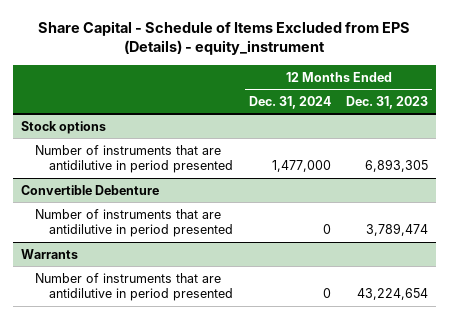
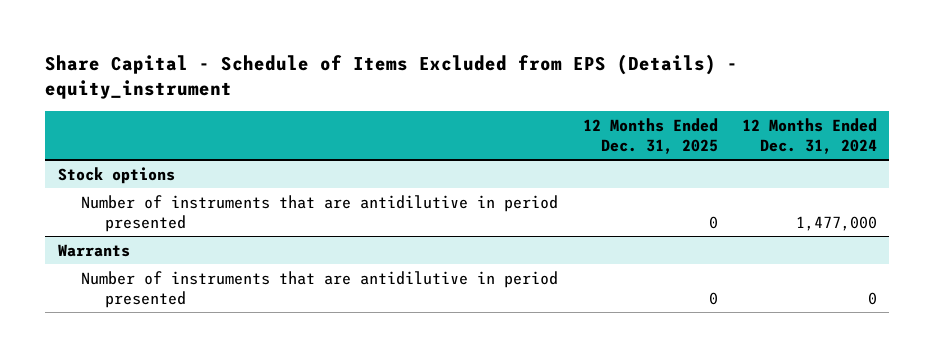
- | 12 Months Ended Dec. 31, 2024 | 12 Months Ended Dec. 31, 2023
+ | 12 Months Ended Dec. 31, 2025 | 12 Months Ended Dec. 31, 2024
- Convertible Debenture
- Number of instruments that are antidilutive in period presented | 0 | 3,789,474

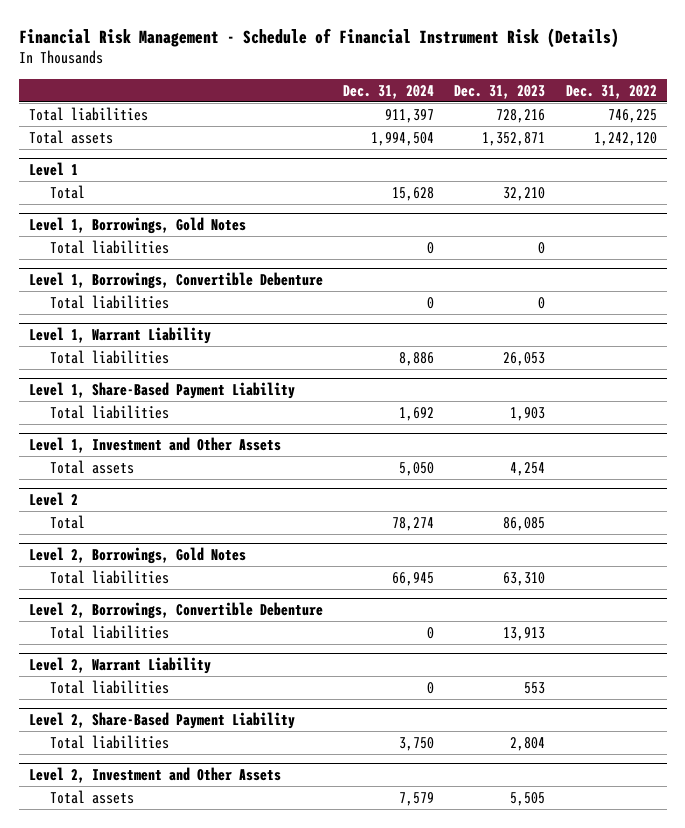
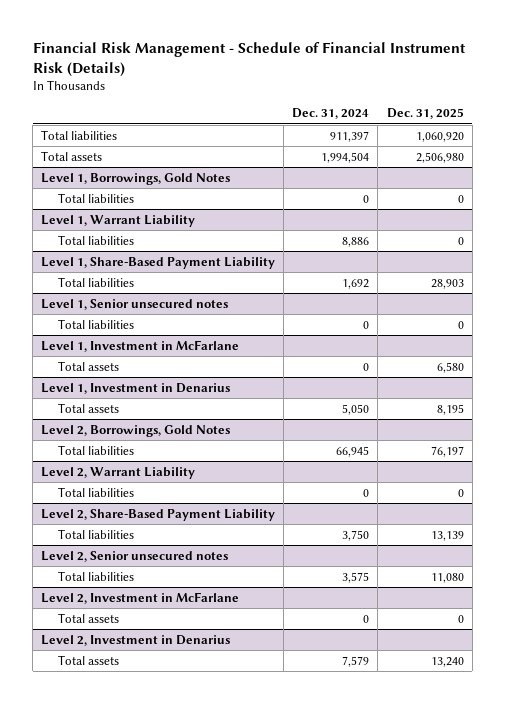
- | Dec. 31, 2024 | Dec. 31, 2023 | Dec. 31, 2022
+ | Dec. 31, 2024 | Dec. 31, 2025
- Level 1
- Total | 15,628 | 32,210 |
- Level 1, Borrowings, Convertible Debenture
- Total liabilities | 0 | 0 |
- Level 1, Investment and Other Assets
+ Level 1, Senior unsecured notes
+ Total liabilities | 0 | 0
+ Level 1, Investment in McFarlane
+ Total assets | 0 | 6,580
+ Level 1, Investment in Denarius
- Level 2
- Total | 78,274 | 86,085 |
- Level 2, Borrowings, Convertible Debenture
- Total liabilities | 0 | 13,913 |
- Level 2, Investment and Other Assets
+ Level 2, Senior unsecured notes
+ Total liabilities | 3,575 | 11,080
+ Level 2, Investment in McFarlane
+ Total assets | 0 | 0
+ Level 2, Investment in Denarius

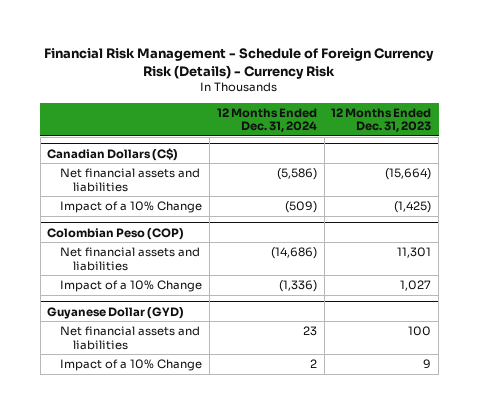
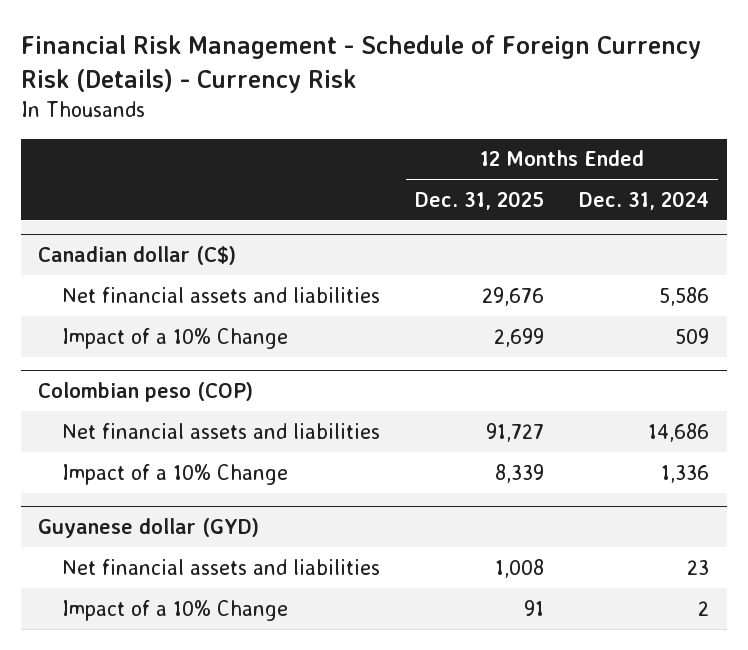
- | 12 Months Ended Dec. 31, 2024 | 12 Months Ended Dec. 31, 2023
+ | 12 Months Ended Dec. 31, 2025 | 12 Months Ended Dec. 31, 2024
- Canadian Dollars (C$)
- Net financial assets and liabilities | (5,586) | (15,664)
- Impact of a 10% Change | (509) | (1,425)
- Colombian Peso (COP)
- Net financial assets and liabilities | (14,686) | 11,301
- Impact of a 10% Change | (1,336) | 1,027
- Guyanese Dollar (GYD)
+ Canadian dollar (C$)
+ Net financial assets and liabilities | 29,676 | 5,586
+ Impact of a 10% Change | 2,699 | 509
+ Colombian peso (COP)
+ Net financial assets and liabilities | 91,727 | 14,686
+ Impact of a 10% Change | 8,339 | 1,336
+ Guyanese dollar (GYD)

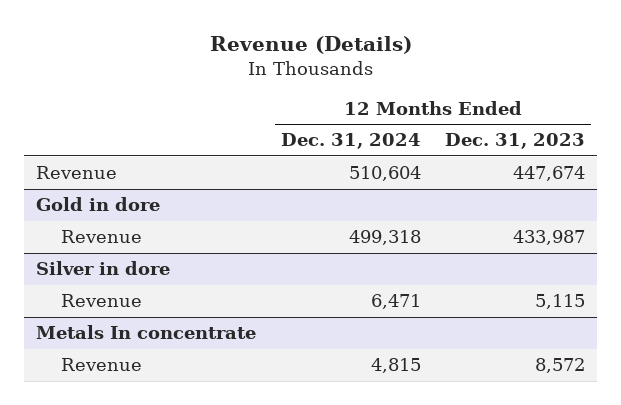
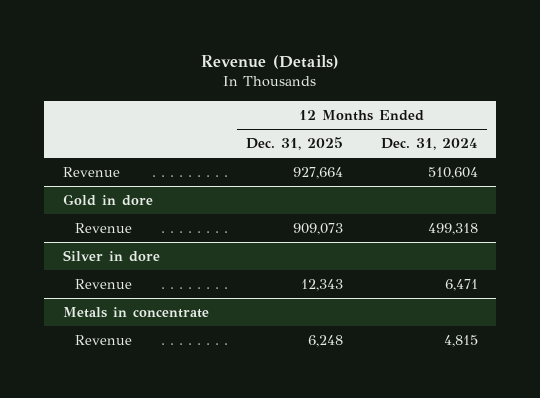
- | 12 Months Ended Dec. 31, 2024 | 12 Months Ended Dec. 31, 2023
+ | 12 Months Ended Dec. 31, 2025 | 12 Months Ended Dec. 31, 2024
- Metals In concentrate
+ Metals in concentrate

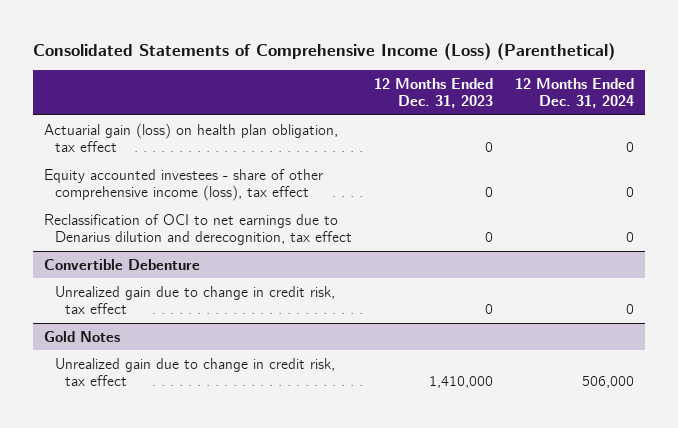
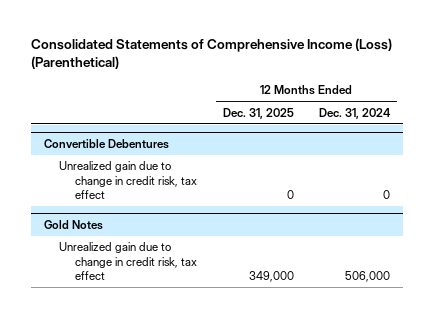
- | 12 Months Ended Dec. 31, 2023 | 12 Months Ended Dec. 31, 2024
+ | 12 Months Ended Dec. 31, 2025 | 12 Months Ended Dec. 31, 2024
- Actuarial gain (loss) on health plan obligation, tax effect | 0 | 0
- Equity accounted investees - share of other comprehensive income (loss), tax effect | 0 | 0
- Reclassification of OCI to net earnings due to Denarius dilution and derecognition, tax effect | 0 | 0
- Convertible Debenture
+ Convertible Debentures

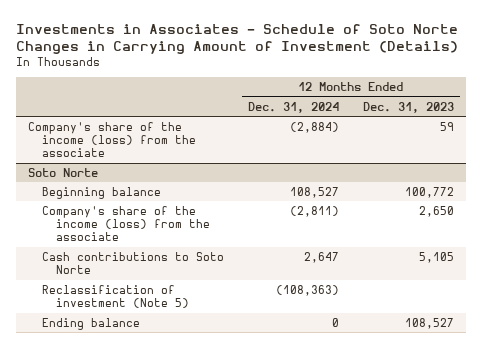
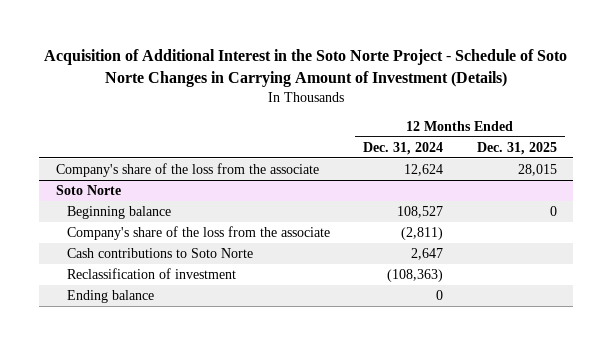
- Investments in Associates - Schedule of Soto Norte Changes in Carrying Amount of Investment (Details)
+ Acquisition of Additional Interest in the Soto Norte Project - Schedule of Soto Norte Changes in Carrying Amount of Investment (Details)
- | 12 Months Ended Dec. 31, 2024 | 12 Months Ended Dec. 31, 2023
+ | 12 Months Ended Dec. 31, 2024 | 12 Months Ended Dec. 31, 2025
- Company's share of the income (loss) from the associate | (2,884) | 59
+ Company's share of the loss from the associate | 12,624 | 28,015
@ Soto Norte
- Company's share of the income (loss) from the associate | (2,811) | 2,650
+ Company's share of the loss from the associate | (2,811) |
- Reclassification of investment (Note 5) | (108,363) |
+ Reclassification of investment | (108,363) |

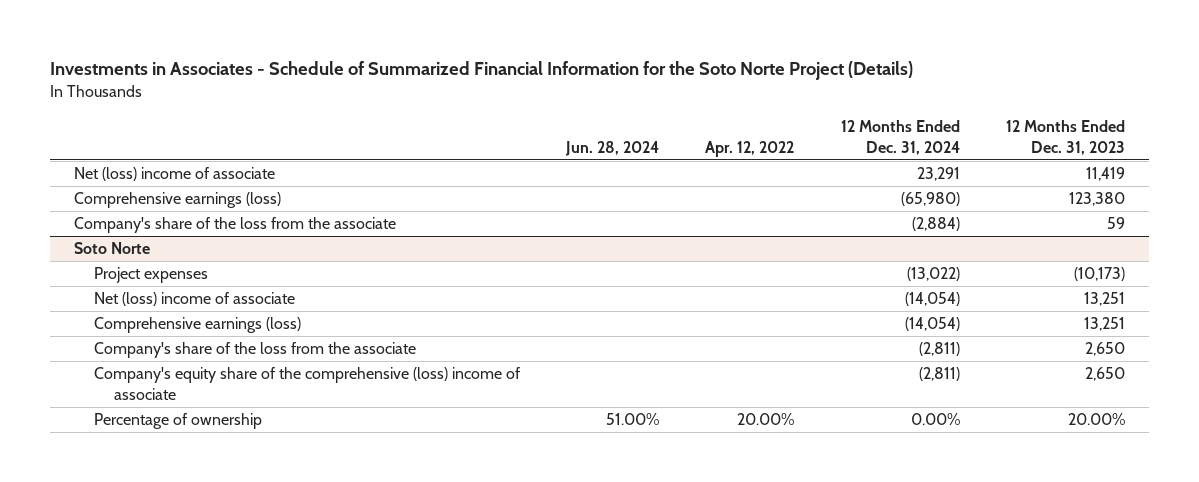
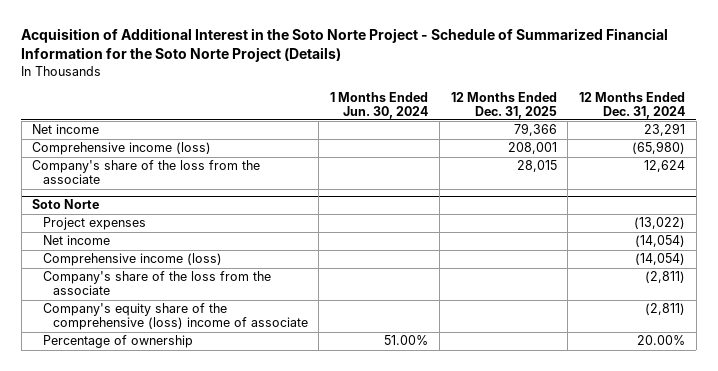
- Investments in Associates - Schedule of Summarized Financial Information for the Soto Norte Project (Details)
+ Acquisition of Additional Interest in the Soto Norte Project - Schedule of Summarized Financial Information for the Soto Norte Project (Details)
- | Jun. 28, 2024 | Apr. 12, 2022 | 12 Months Ended Dec. 31, 2024 | 12 Months Ended Dec. 31, 2023
+ | 1 Months Ended Jun. 30, 2024 | 12 Months Ended Dec. 31, 2025 | 12 Months Ended Dec. 31, 2024
- Net (loss) income of associate | | | 23,291 | 11,419
- Comprehensive earnings (loss) | | | (65,980) | 123,380
- Company's share of the loss from the associate | | | (2,884) | 59
+ Net income | | 79,366 | 23,291
+ Comprehensive income (loss) | | 208,001 | (65,980)
+ Company's share of the loss from the associate | | 28,015 | 12,624
@ Soto Norte
- Net (loss) income of associate | | | (14,054) | 13,251
- Comprehensive earnings (loss) | | | (14,054) | 13,251
+ Net income | | | (14,054)
+ Comprehensive income (loss) | | | (14,054)
- Percentage of ownership | 51.00% | 20.00% | 0.00% | 20.00%
+ Percentage of ownership | 51.00% | | 20.00%

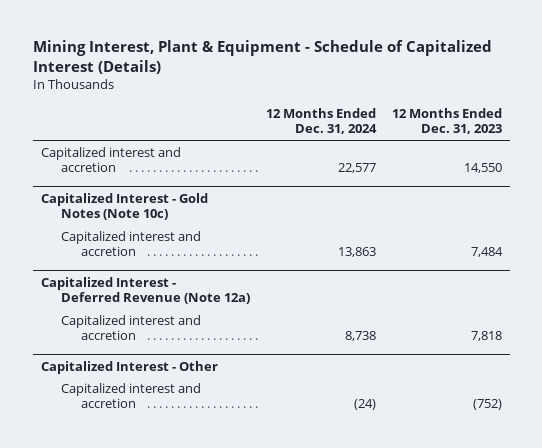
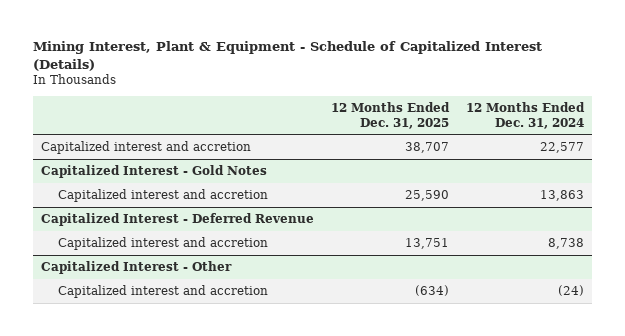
- | 12 Months Ended Dec. 31, 2024 | 12 Months Ended Dec. 31, 2023
+ | 12 Months Ended Dec. 31, 2025 | 12 Months Ended Dec. 31, 2024
- Capitalized Interest - Gold Notes (Note 10c)
+ Capitalized Interest - Gold Notes
- Capitalized Interest - Deferred Revenue (Note 12a)
+ Capitalized Interest - Deferred Revenue

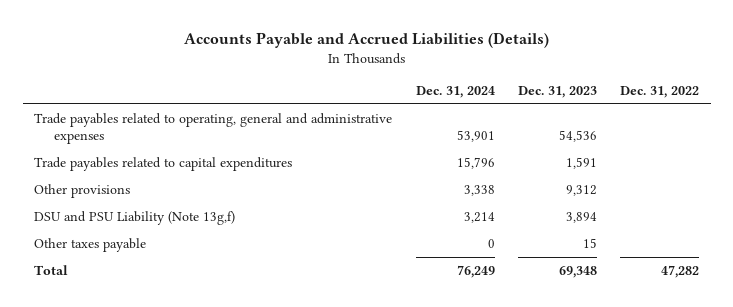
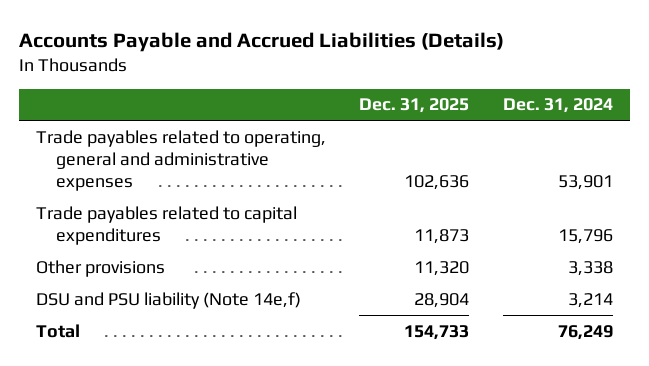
- | Dec. 31, 2024 | Dec. 31, 2023 | Dec. 31, 2022
+ | Dec. 31, 2025 | Dec. 31, 2024
- DSU and PSU Liability (Note 13g,f) | 3,214 | 3,894 |
- Other taxes payable | 0 | 15 |
+ DSU and PSU liability (Note 14e,f) | 28,904 | 3,214

